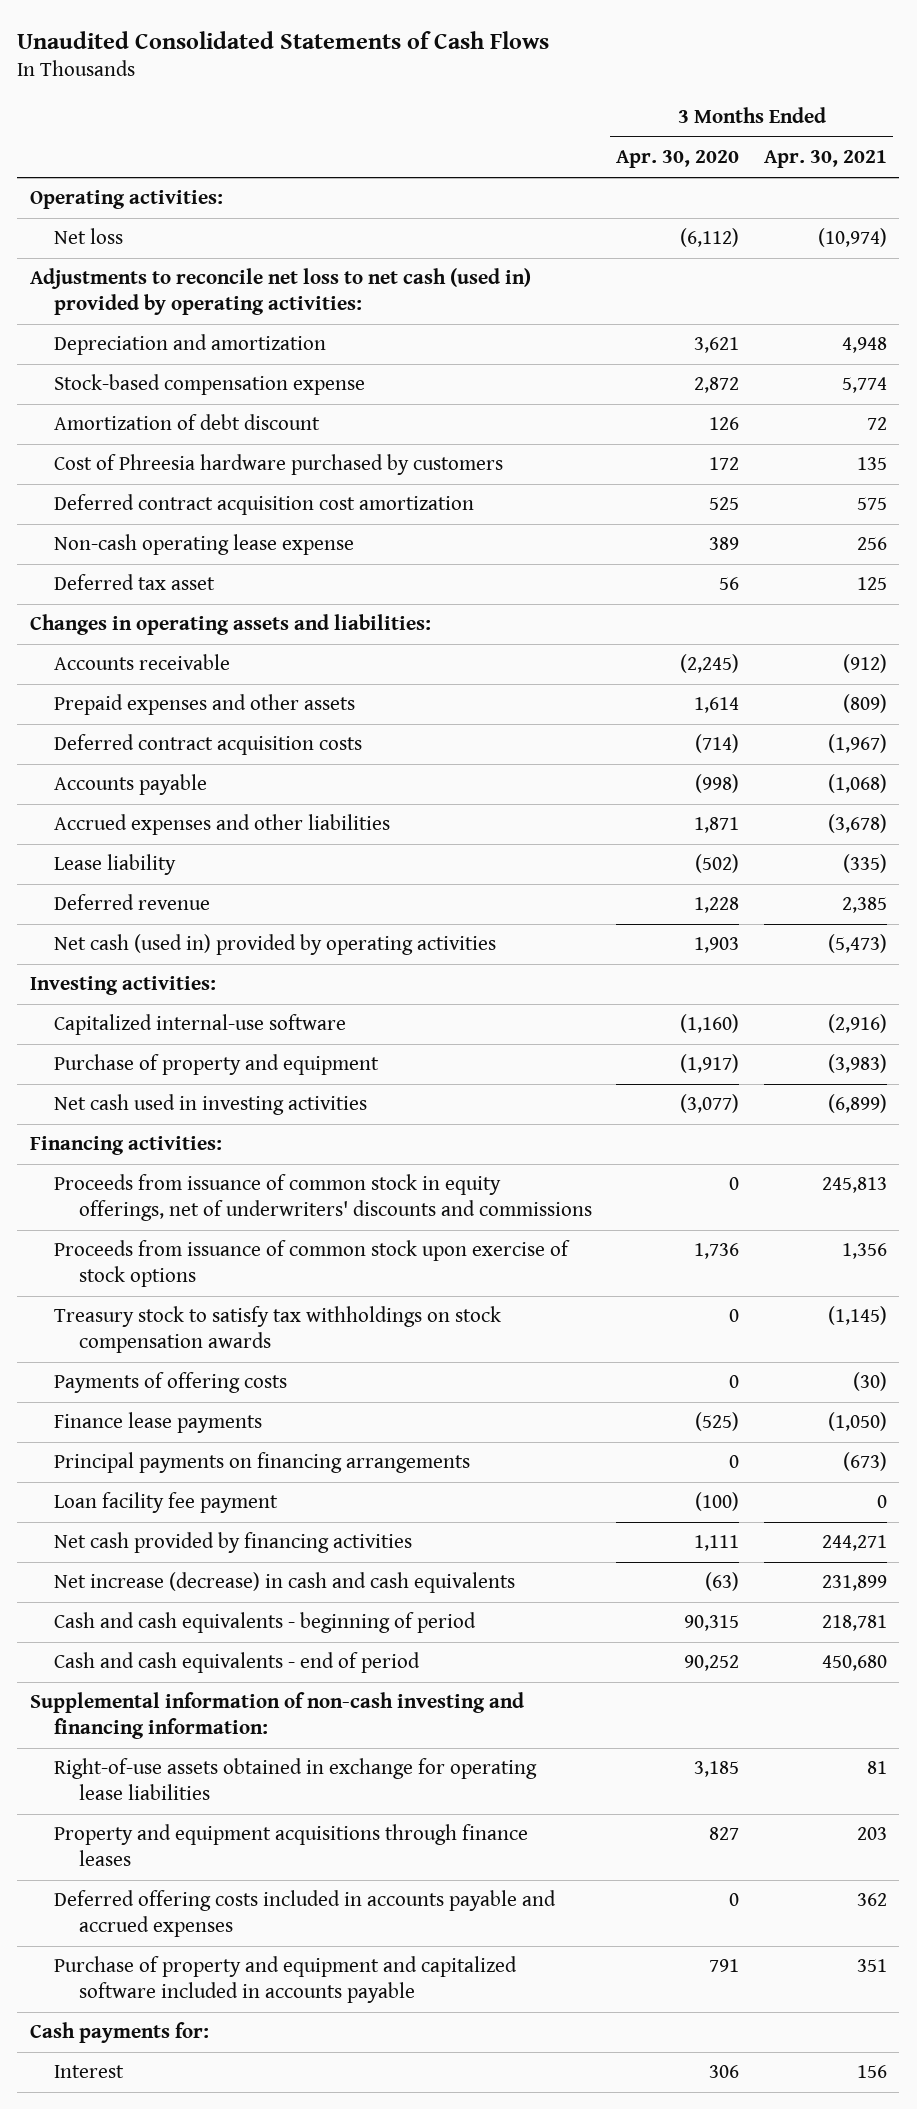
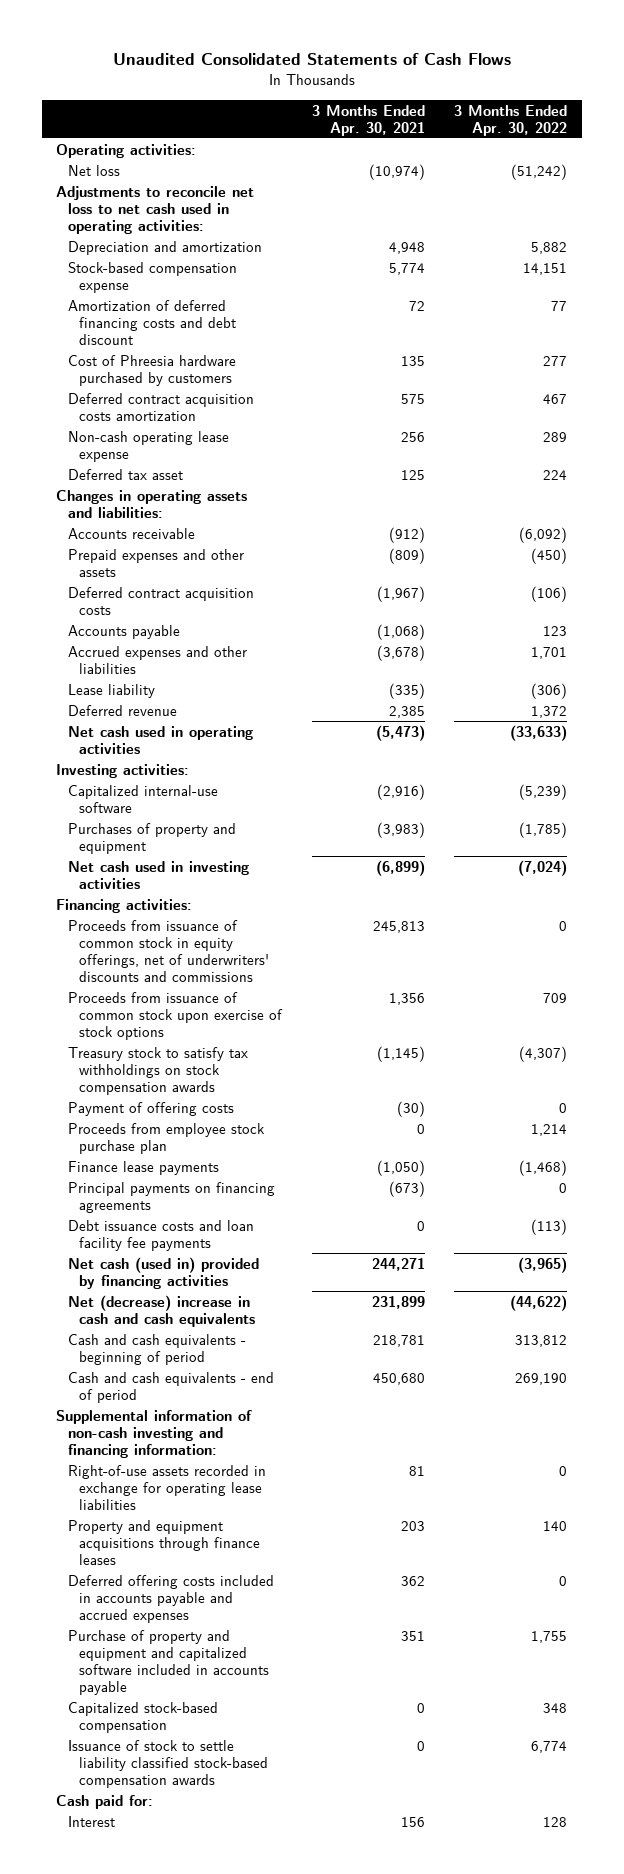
- | 3 Months Ended Apr. 30, 2020 | 3 Months Ended Apr. 30, 2021
+ | 3 Months Ended Apr. 30, 2021 | 3 Months Ended Apr. 30, 2022
- Adjustments to reconcile net loss to net cash (used in) provided by operating activities:
+ Adjustments to reconcile net loss to net cash used in operating activities:
- Amortization of debt discount | 126 | 72
+ Amortization of deferred financing costs and debt discount | 72 | 77
- Deferred contract acquisition cost amortization | 525 | 575
+ Deferred contract acquisition costs amortization | 575 | 467
- Net cash (used in) provided by operating activities | 1,903 | (5,473)
+ Net cash used in operating activities | (5,473) | (33,633)
- Purchase of property and equipment | (1,917) | (3,983)
+ Purchases of property and equipment | (3,983) | (1,785)
- Payments of offering costs | 0 | (30)
+ Payment of offering costs | (30) | 0
+ Proceeds from employee stock purchase plan | 0 | 1,214
- Principal payments on financing arrangements | 0 | (673)
- Loan facility fee payment | (100) | 0
- Net cash provided by financing activities | 1,111 | 244,271
- Net increase (decrease) in cash and cash equivalents | (63) | 231,899
+ Principal payments on financing agreements | (673) | 0
+ Debt issuance costs and loan facility fee payments | 0 | (113)
+ Net cash (used in) provided by financing activities | 244,271 | (3,965)
+ Net (decrease) increase in cash and cash equivalents | 231,899 | (44,622)
- Right-of-use assets obtained in exchange for operating lease liabilities | 3,185 | 81
+ Right-of-use assets recorded in exchange for operating lease liabilities | 81 | 0
- Cash payments for:
+ Capitalized stock-based compensation | 0 | 348
+ Issuance of stock to settle liability classified stock-based compensation awards | 0 | 6,774
+ Cash paid for:

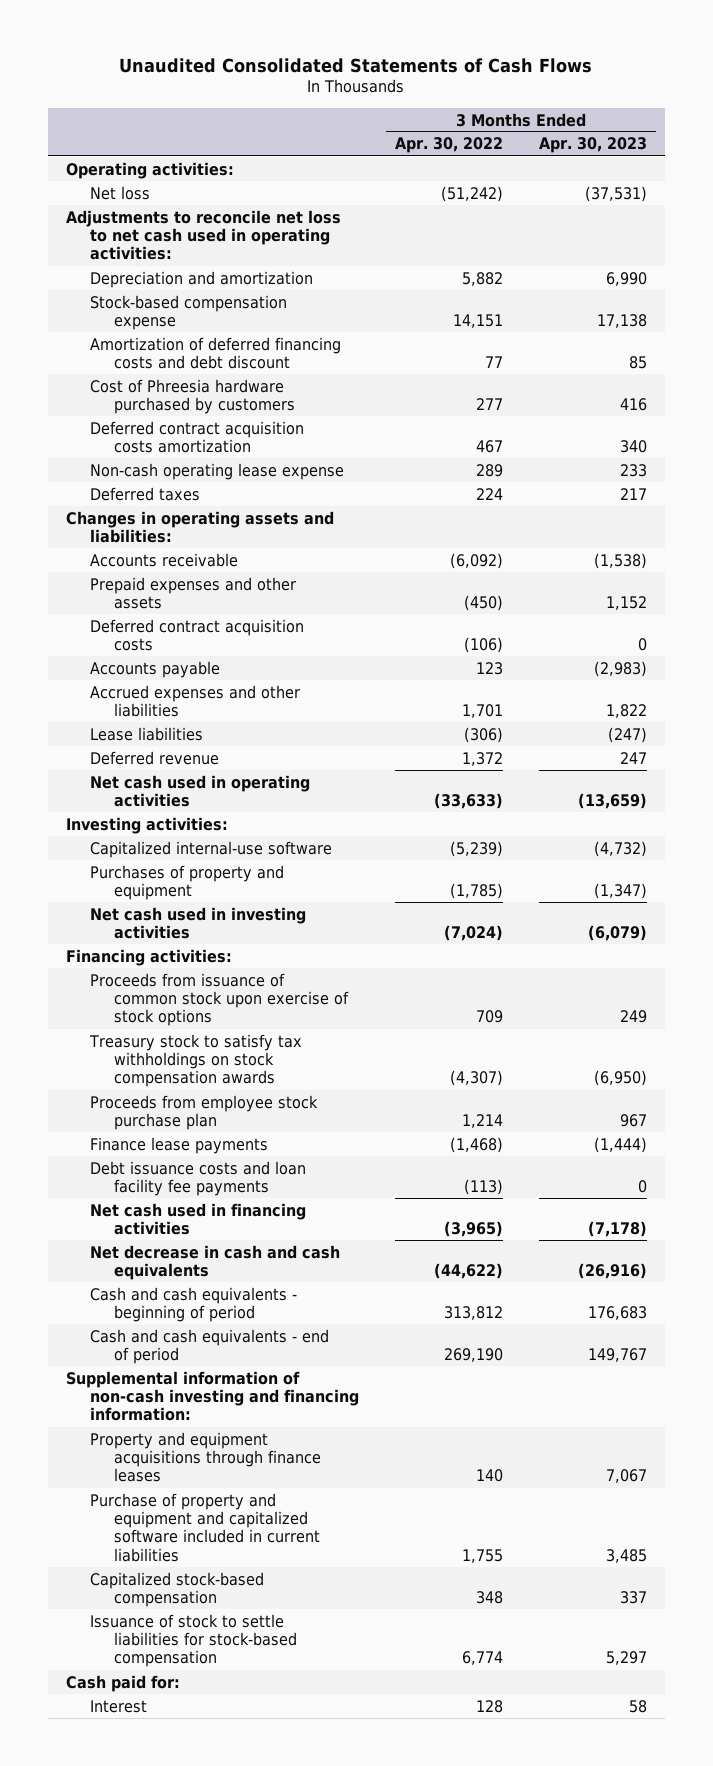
- | 3 Months Ended Apr. 30, 2021 | 3 Months Ended Apr. 30, 2022
+ | 3 Months Ended Apr. 30, 2022 | 3 Months Ended Apr. 30, 2023
- Deferred tax asset | 125 | 224
+ Deferred taxes | 224 | 217
- Lease liability | (335) | (306)
+ Lease liabilities | (306) | (247)
- Proceeds from issuance of common stock in equity offerings, net of underwriters' discounts and commissions | 245,813 | 0
- Payment of offering costs | (30) | 0
- Principal payments on financing agreements | (673) | 0
- Net cash (used in) provided by financing activities | 244,271 | (3,965)
- Net (decrease) increase in cash and cash equivalents | 231,899 | (44,622)
+ Net cash used in financing activities | (3,965) | (7,178)
+ Net decrease in cash and cash equivalents | (44,622) | (26,916)
- Right-of-use assets recorded in exchange for operating lease liabilities | 81 | 0
- Deferred offering costs included in accounts payable and accrued expenses | 362 | 0
- Purchase of property and equipment and capitalized software included in accounts payable | 351 | 1,755
+ Purchase of property and equipment and capitalized software included in current liabilities | 1,755 | 3,485
- Issuance of stock to settle liability classified stock-based compensation awards | 0 | 6,774
+ Issuance of stock to settle liabilities for stock-based compensation | 6,774 | 5,297

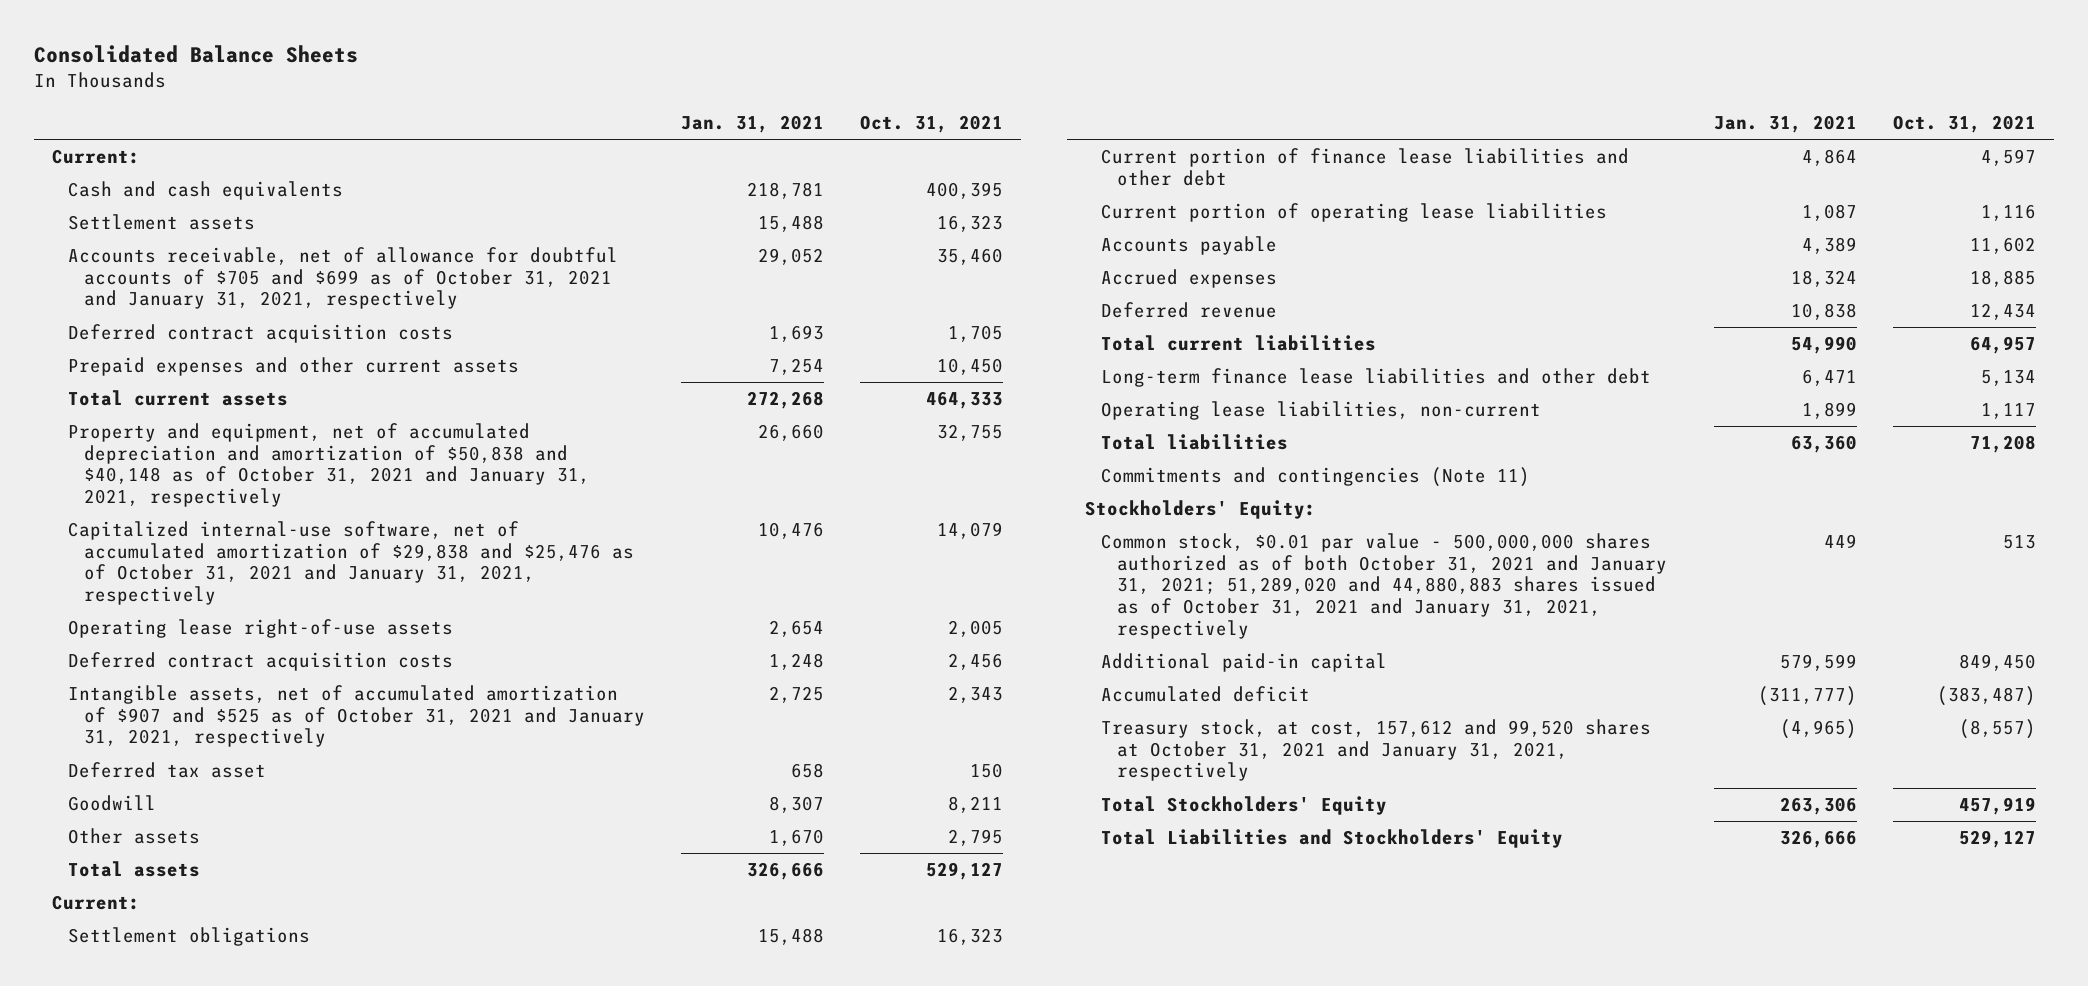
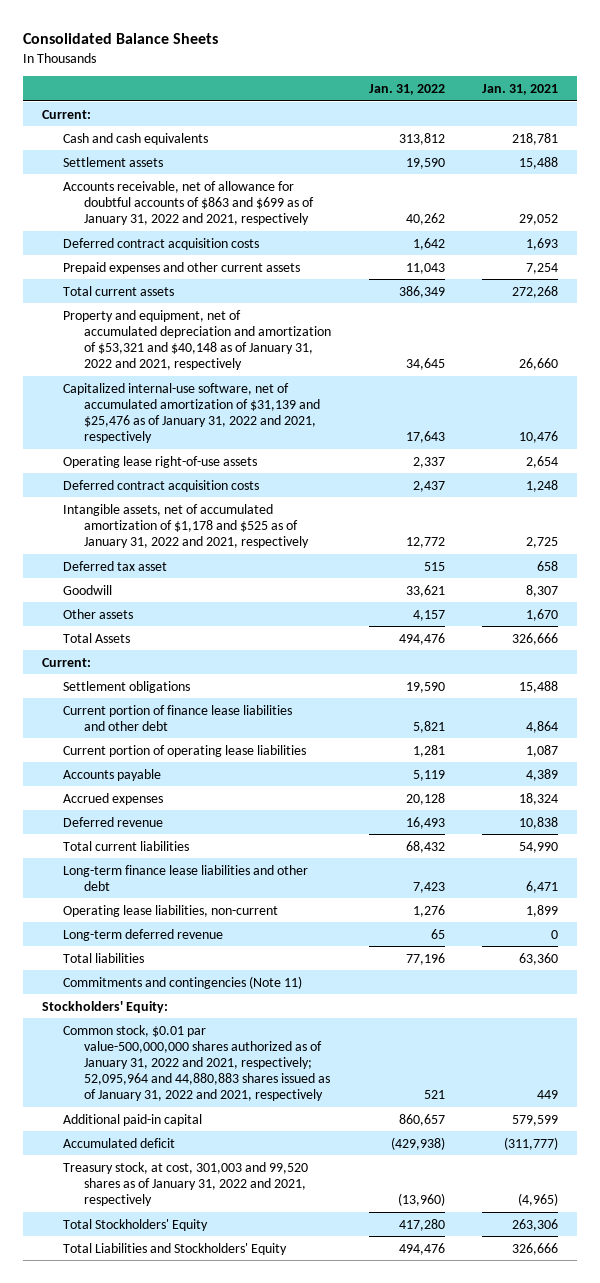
- | Jan. 31, 2021 | Oct. 31, 2021
+ | Jan. 31, 2022 | Jan. 31, 2021
- Accounts receivable, net of allowance for doubtful accounts of $705 and $699 as of October 31, 2021 and January 31, 2021, respectively | 29,052 | 35,460
+ Accounts receivable, net of allowance for doubtful accounts of $863 and $699 as of January 31, 2022 and 2021, respectively | 40,262 | 29,052
- Property and equipment, net of accumulated depreciation and amortization of $50,838 and $40,148 as of October 31, 2021 and January 31, 2021, respectively | 26,660 | 32,755
- Capitalized internal-use software, net of accumulated amortization of $29,838 and $25,476 as of October 31, 2021 and January 31, 2021, respectively | 10,476 | 14,079
+ Property and equipment, net of accumulated depreciation and amortization of $53,321 and $40,148 as of January 31, 2022 and 2021, respectively | 34,645 | 26,660
+ Capitalized internal-use software, net of accumulated amortization of $31,139 and $25,476 as of January 31, 2022 and 2021, respectively | 17,643 | 10,476
- Intangible assets, net of accumulated amortization of $907 and $525 as of October 31, 2021 and January 31, 2021, respectively | 2,725 | 2,343
+ Intangible assets, net of accumulated amortization of $1,178 and $525 as of January 31, 2022 and 2021, respectively | 12,772 | 2,725
- Total assets | 326,666 | 529,127
+ Total Assets | 494,476 | 326,666
+ Long-term deferred revenue | 65 | 0
- Common stock, $0.01 par value - 500,000,000 shares authorized as of both October 31, 2021 and January 31, 2021; 51,289,020 and 44,880,883 shares issued as of October 31, 2021 and January 31, 2021, respectively | 449 | 513
+ Common stock, $0.01 par value-500,000,000 shares authorized as of January 31, 2022 and 2021, respectively; 52,095,964 and 44,880,883 shares issued as of January 31, 2022 and 2021, respectively | 521 | 449
- Treasury stock, at cost, 157,612 and 99,520 shares at October 31, 2021 and January 31, 2021, respectively | (4,965) | (8,557)
+ Treasury stock, at cost, 301,003 and 99,520 shares as of January 31, 2022 and 2021, respectively | (13,960) | (4,965)

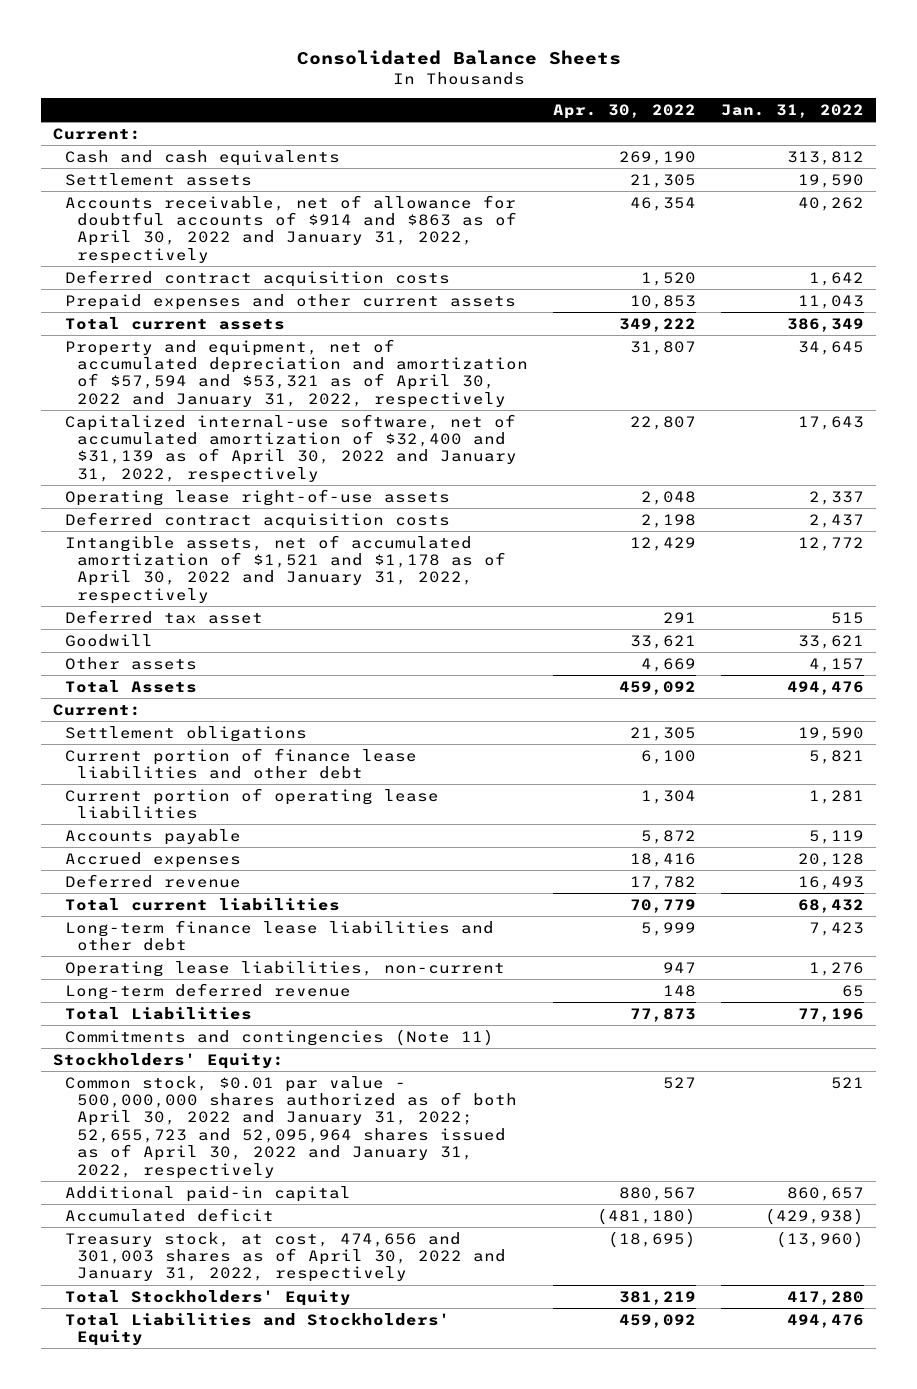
- | Jan. 31, 2022 | Jan. 31, 2021
+ | Apr. 30, 2022 | Jan. 31, 2022
- Accounts receivable, net of allowance for doubtful accounts of $863 and $699 as of January 31, 2022 and 2021, respectively | 40,262 | 29,052
+ Accounts receivable, net of allowance for doubtful accounts of $914 and $863 as of April 30, 2022 and January 31, 2022, respectively | 46,354 | 40,262
- Property and equipment, net of accumulated depreciation and amortization of $53,321 and $40,148 as of January 31, 2022 and 2021, respectively | 34,645 | 26,660
- Capitalized internal-use software, net of accumulated amortization of $31,139 and $25,476 as of January 31, 2022 and 2021, respectively | 17,643 | 10,476
+ Property and equipment, net of accumulated depreciation and amortization of $57,594 and $53,321 as of April 30, 2022 and January 31, 2022, respectively | 31,807 | 34,645
+ Capitalized internal-use software, net of accumulated amortization of $32,400 and $31,139 as of April 30, 2022 and January 31, 2022, respectively | 22,807 | 17,643
- Intangible assets, net of accumulated amortization of $1,178 and $525 as of January 31, 2022 and 2021, respectively | 12,772 | 2,725
+ Intangible assets, net of accumulated amortization of $1,521 and $1,178 as of April 30, 2022 and January 31, 2022, respectively | 12,429 | 12,772
- Total liabilities | 77,196 | 63,360
+ Total Liabilities | 77,873 | 77,196
- Common stock, $0.01 par value-500,000,000 shares authorized as of January 31, 2022 and 2021, respectively; 52,095,964 and 44,880,883 shares issued as of January 31, 2022 and 2021, respectively | 521 | 449
+ Common stock, $0.01 par value - 500,000,000 shares authorized as of both April 30, 2022 and January 31, 2022; 52,655,723 and 52,095,964 shares issued as of April 30, 2022 and January 31, 2022, respectively | 527 | 521
- Treasury stock, at cost, 301,003 and 99,520 shares as of January 31, 2022 and 2021, respectively | (13,960) | (4,965)
+ Treasury stock, at cost, 474,656 and 301,003 shares as of April 30, 2022 and January 31, 2022, respectively | (18,695) | (13,960)

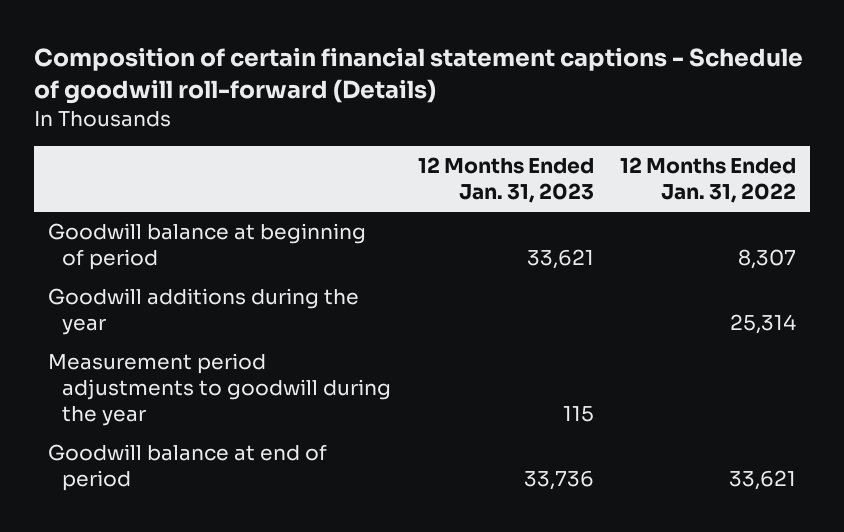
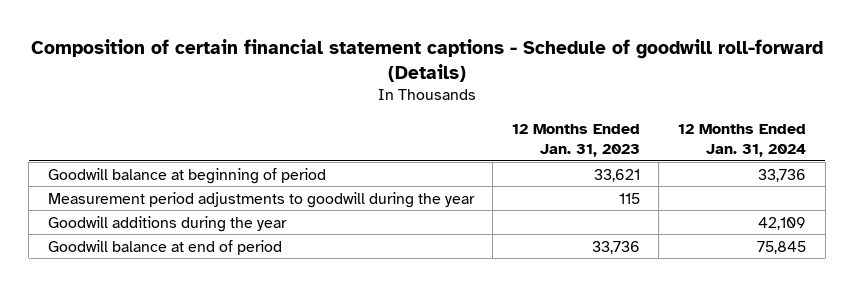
- | 12 Months Ended Jan. 31, 2023 | 12 Months Ended Jan. 31, 2022
+ | 12 Months Ended Jan. 31, 2023 | 12 Months Ended Jan. 31, 2024
moved down: Goodwill additions during the year | | 42,109

